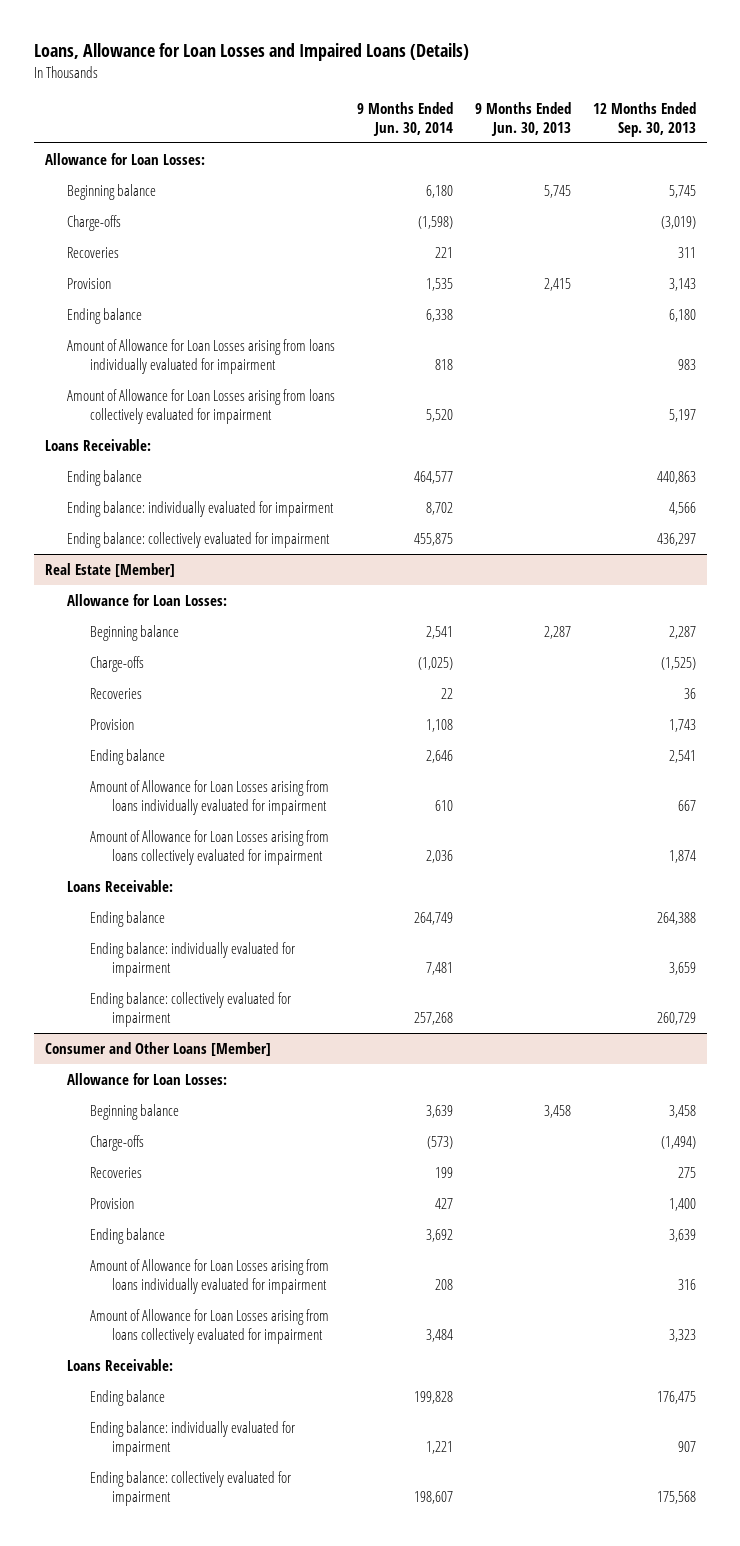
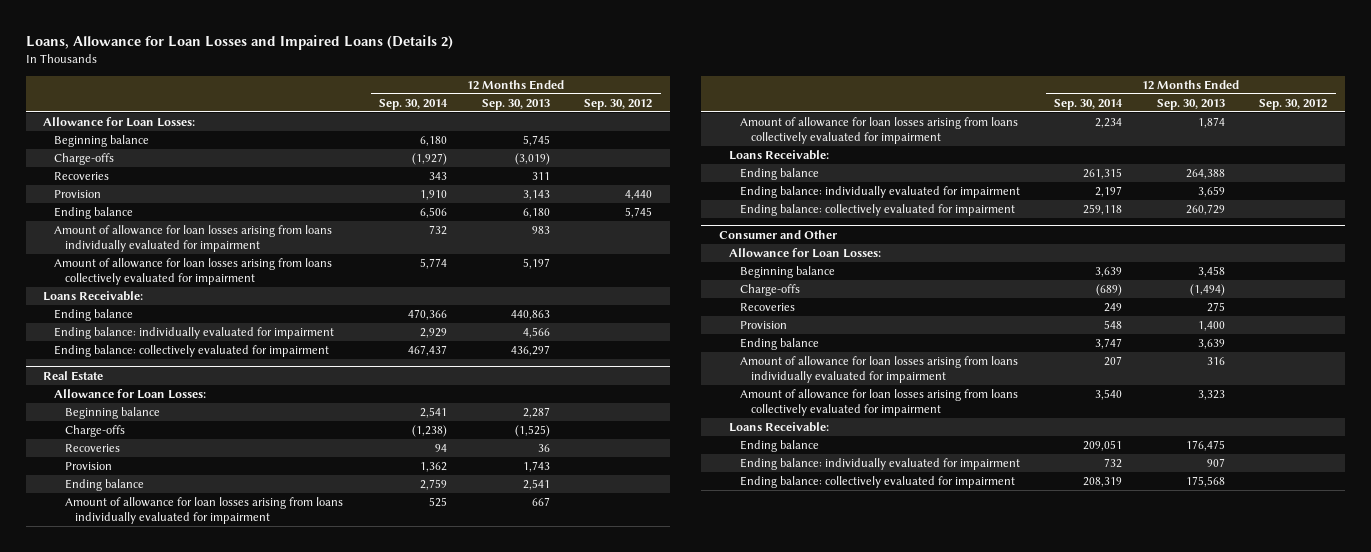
- Loans, Allowance for Loan Losses and Impaired Loans (Details)
+ Loans, Allowance for Loan Losses and Impaired Loans (Details 2)
- | 9 Months Ended Jun. 30, 2014 | 9 Months Ended Jun. 30, 2013 | 12 Months Ended Sep. 30, 2013
+ | 12 Months Ended Sep. 30, 2014 | 12 Months Ended Sep. 30, 2013 | 12 Months Ended Sep. 30, 2012
- Amount of Allowance for Loan Losses arising from loans individually evaluated for impairment | 818 | | 983
- Amount of Allowance for Loan Losses arising from loans collectively evaluated for impairment | 5,520 | | 5,197
+ Amount of allowance for loan losses arising from loans individually evaluated for impairment | 732 | 983 |
+ Amount of allowance for loan losses arising from loans collectively evaluated for impairment | 5,774 | 5,197 |
- Real Estate [Member]
+ Real Estate
- Amount of Allowance for Loan Losses arising from loans individually evaluated for impairment | 610 | | 667
- Amount of Allowance for Loan Losses arising from loans collectively evaluated for impairment | 2,036 | | 1,874
+ Amount of allowance for loan losses arising from loans individually evaluated for impairment | 525 | 667 |
+ Amount of allowance for loan losses arising from loans collectively evaluated for impairment | 2,234 | 1,874 |
- Consumer and Other Loans [Member]
+ Consumer and Other
- Amount of Allowance for Loan Losses arising from loans individually evaluated for impairment | 208 | | 316
- Amount of Allowance for Loan Losses arising from loans collectively evaluated for impairment | 3,484 | | 3,323
+ Amount of allowance for loan losses arising from loans individually evaluated for impairment | 207 | 316 |
+ Amount of allowance for loan losses arising from loans collectively evaluated for impairment | 3,540 | 3,323 |

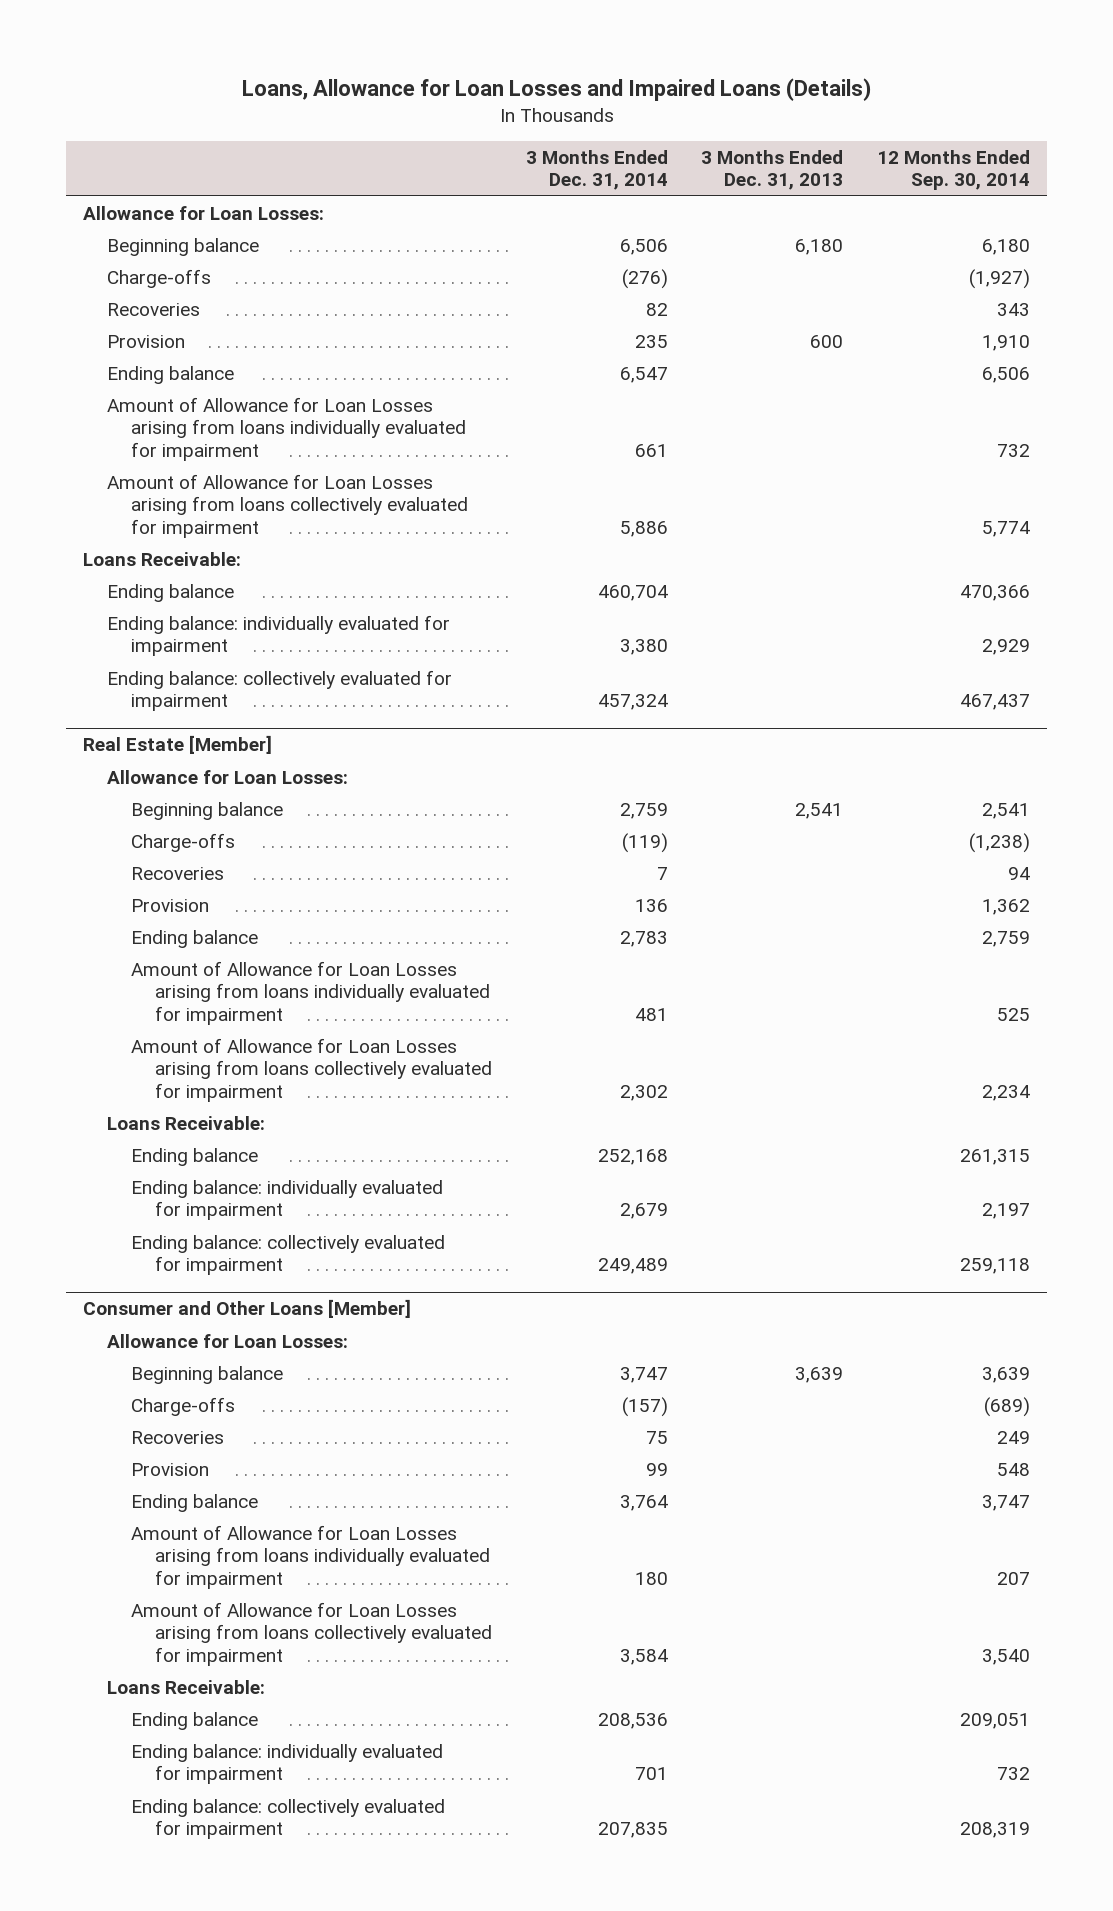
- Loans, Allowance for Loan Losses and Impaired Loans (Details 2)
+ Loans, Allowance for Loan Losses and Impaired Loans (Details)
- | 12 Months Ended Sep. 30, 2014 | 12 Months Ended Sep. 30, 2013 | 12 Months Ended Sep. 30, 2012
+ | 3 Months Ended Dec. 31, 2014 | 3 Months Ended Dec. 31, 2013 | 12 Months Ended Sep. 30, 2014
- Amount of allowance for loan losses arising from loans individually evaluated for impairment | 732 | 983 |
- Amount of allowance for loan losses arising from loans collectively evaluated for impairment | 5,774 | 5,197 |
+ Amount of Allowance for Loan Losses arising from loans individually evaluated for impairment | 661 | | 732
+ Amount of Allowance for Loan Losses arising from loans collectively evaluated for impairment | 5,886 | | 5,774
- Real Estate
+ Real Estate [Member]
- Amount of allowance for loan losses arising from loans individually evaluated for impairment | 525 | 667 |
- Amount of allowance for loan losses arising from loans collectively evaluated for impairment | 2,234 | 1,874 |
+ Amount of Allowance for Loan Losses arising from loans individually evaluated for impairment | 481 | | 525
+ Amount of Allowance for Loan Losses arising from loans collectively evaluated for impairment | 2,302 | | 2,234
- Consumer and Other
+ Consumer and Other Loans [Member]
- Amount of allowance for loan losses arising from loans individually evaluated for impairment | 207 | 316 |
- Amount of allowance for loan losses arising from loans collectively evaluated for impairment | 3,540 | 3,323 |
+ Amount of Allowance for Loan Losses arising from loans individually evaluated for impairment | 180 | | 207
+ Amount of Allowance for Loan Losses arising from loans collectively evaluated for impairment | 3,584 | | 3,540

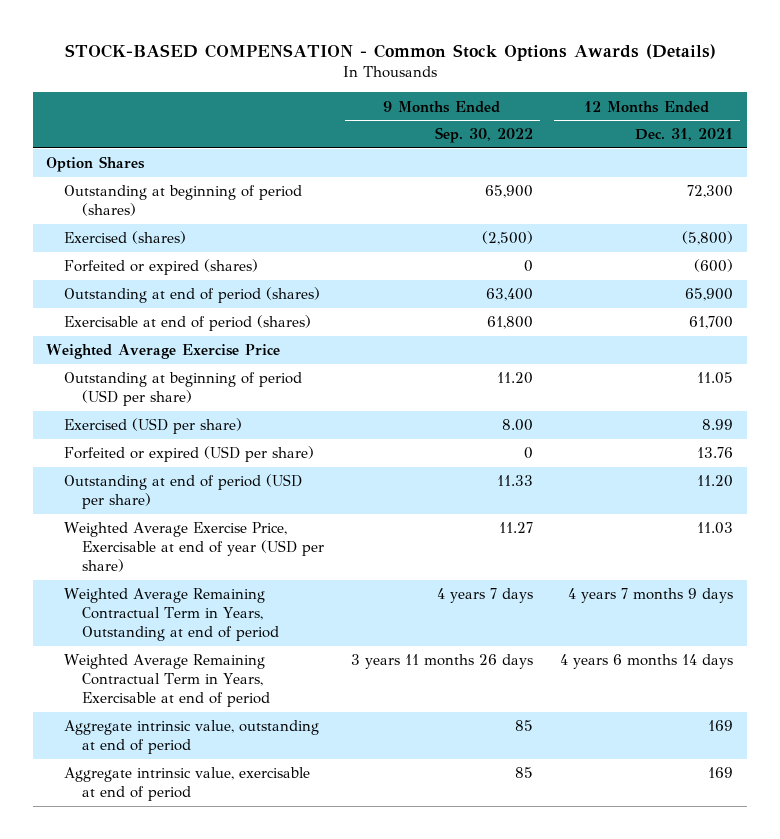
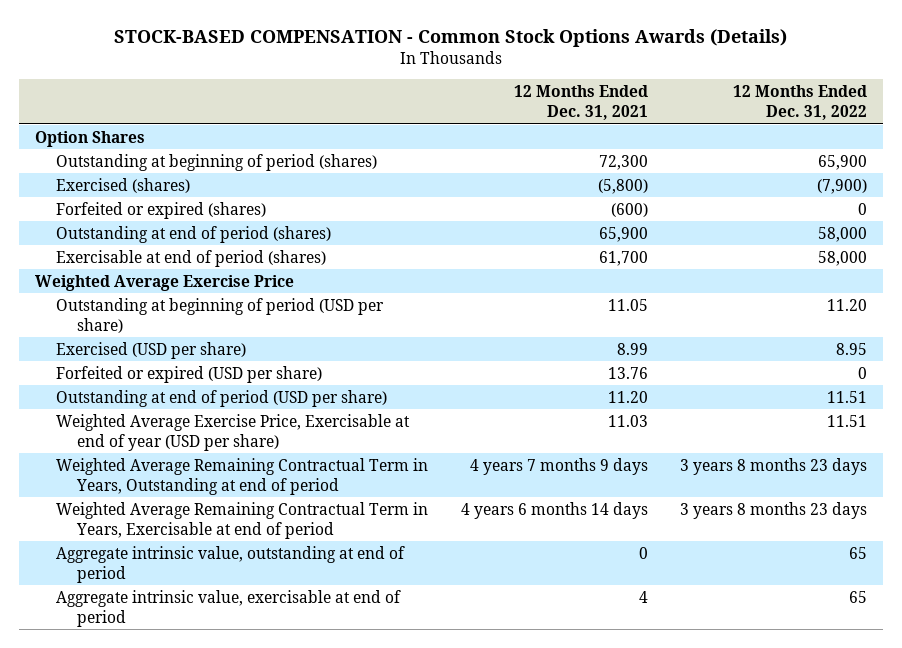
- | 9 Months Ended Sep. 30, 2022 | 12 Months Ended Dec. 31, 2021
+ | 12 Months Ended Dec. 31, 2021 | 12 Months Ended Dec. 31, 2022
- Aggregate intrinsic value, outstanding at end of period | 85 | 169
- Aggregate intrinsic value, exercisable at end of period | 85 | 169
+ Aggregate intrinsic value, outstanding at end of period | 0 | 65
+ Aggregate intrinsic value, exercisable at end of period | 4 | 65

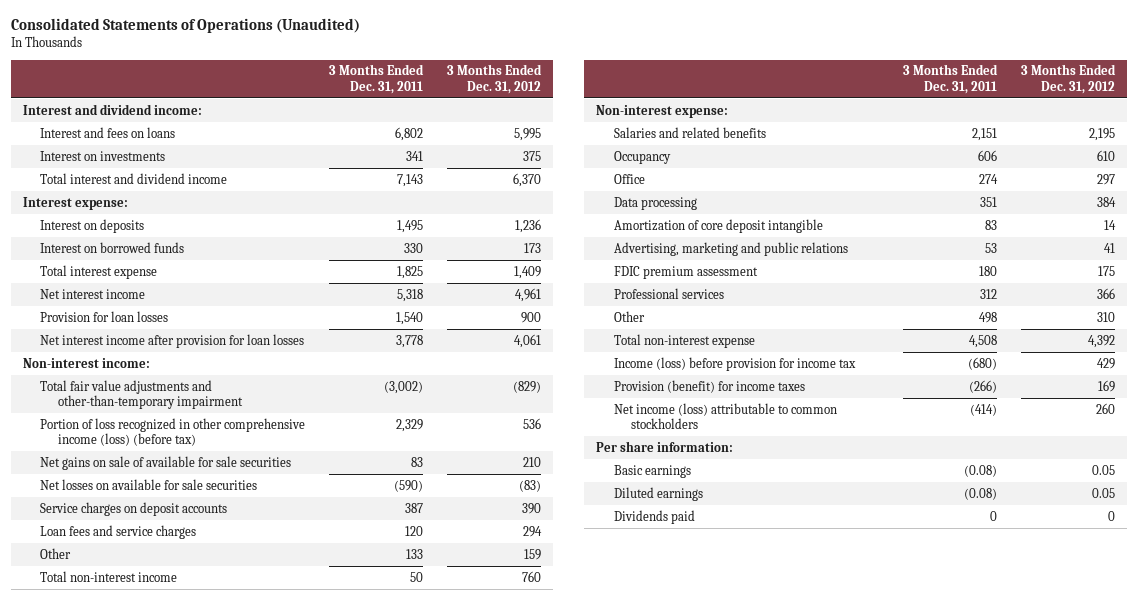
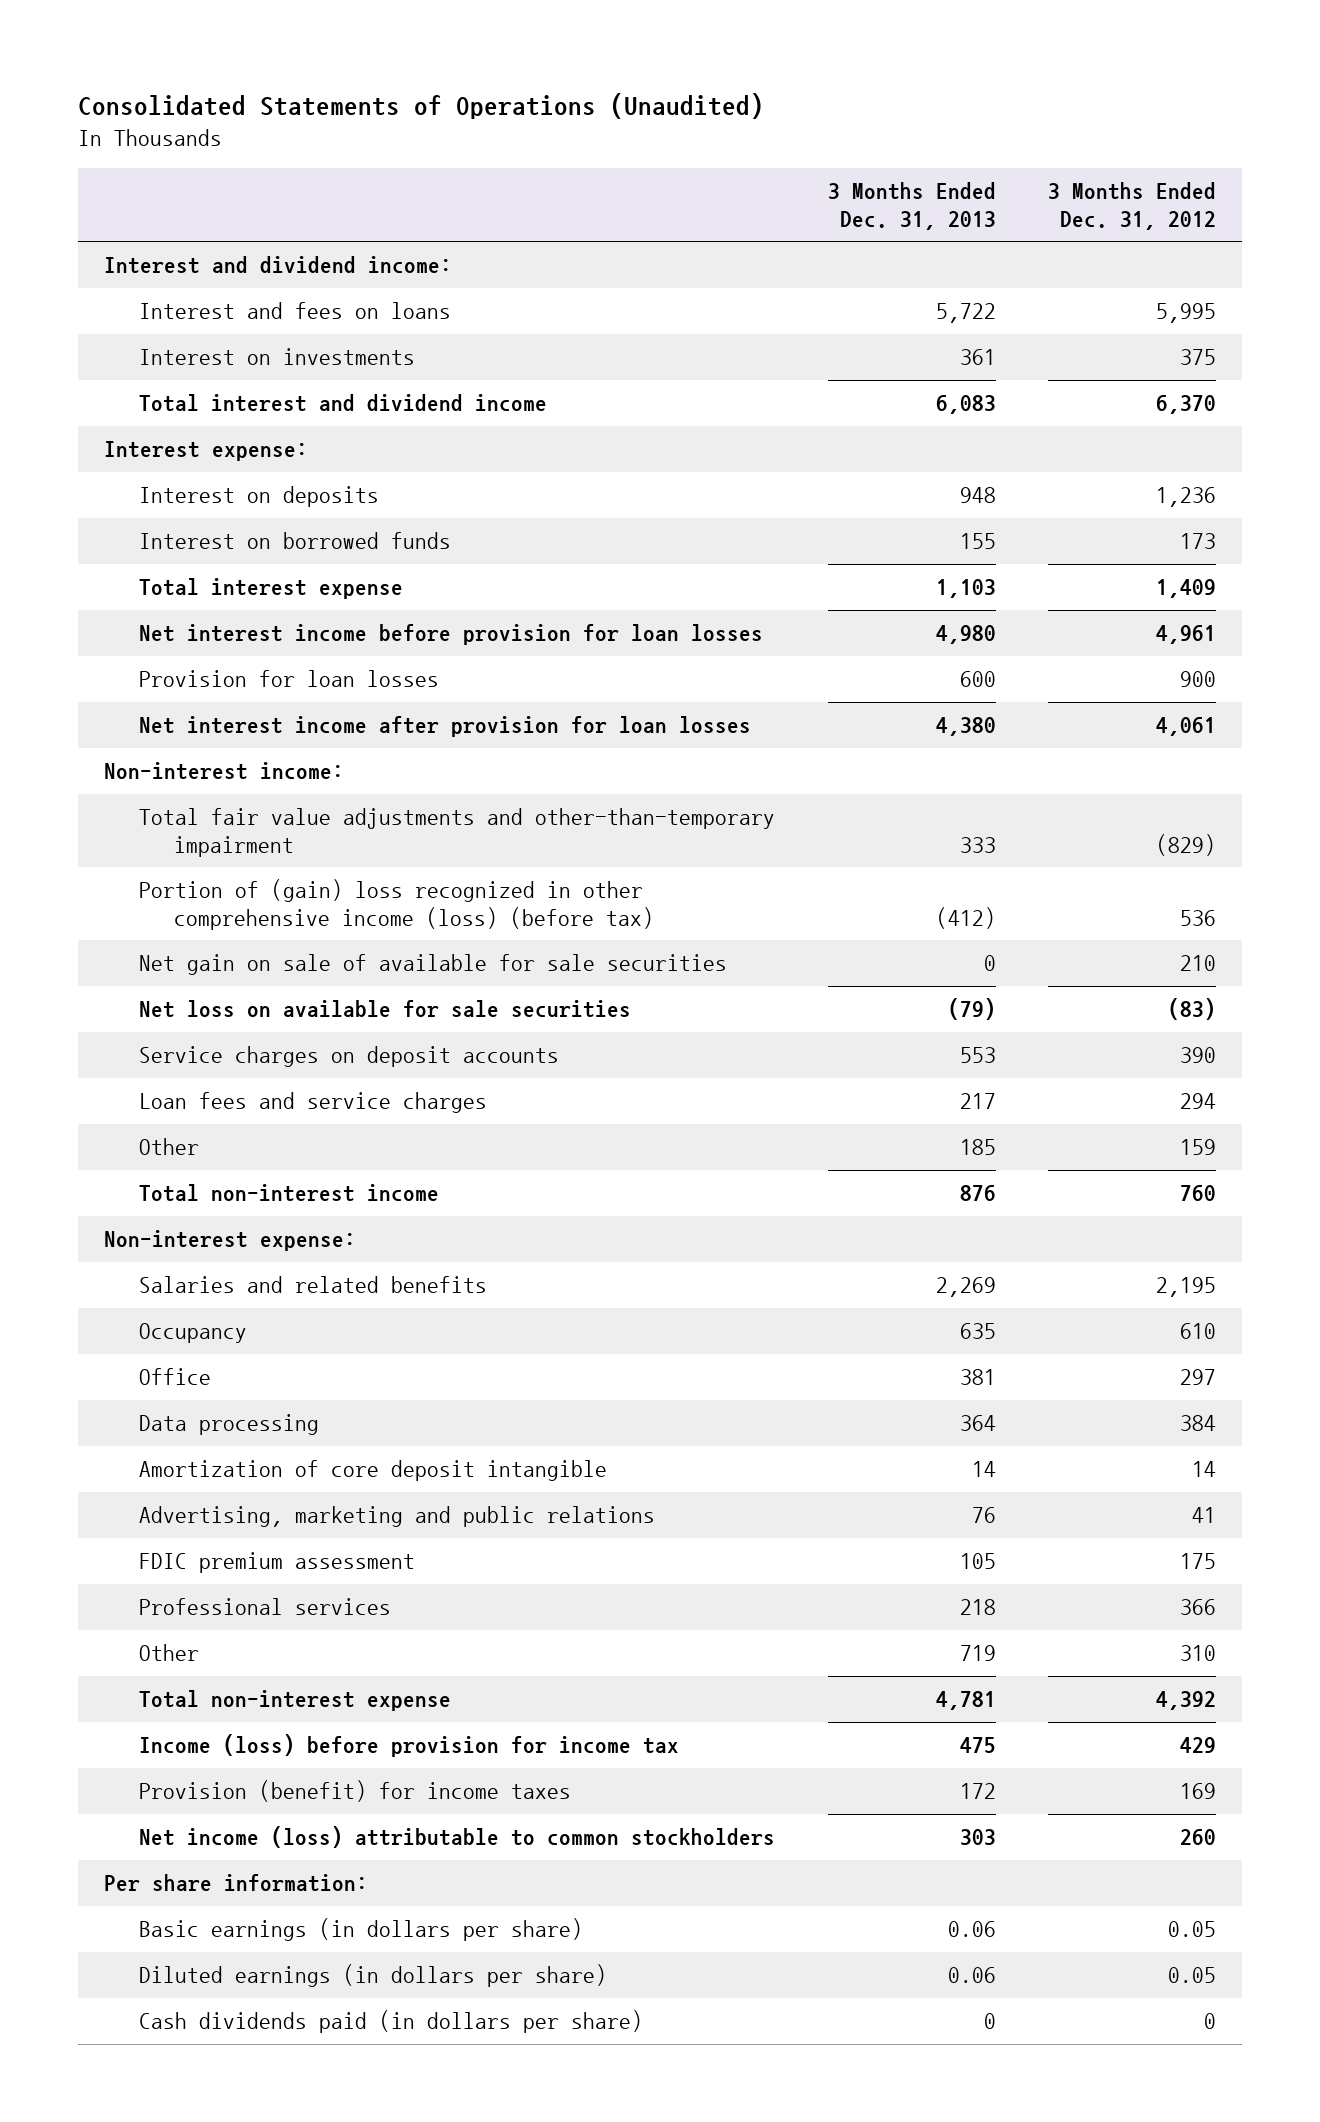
- | 3 Months Ended Dec. 31, 2011 | 3 Months Ended Dec. 31, 2012
+ | 3 Months Ended Dec. 31, 2013 | 3 Months Ended Dec. 31, 2012
- Net interest income | 5,318 | 4,961
+ Net interest income before provision for loan losses | 4,980 | 4,961
- Portion of loss recognized in other comprehensive income (loss) (before tax) | 2,329 | 536
- Net gains on sale of available for sale securities | 83 | 210
- Net losses on available for sale securities | (590) | (83)
+ Portion of (gain) loss recognized in other comprehensive income (loss) (before tax) | (412) | 536
+ Net gain on sale of available for sale securities | 0 | 210
+ Net loss on available for sale securities | (79) | (83)
- Basic earnings | (0.08) | 0.05
- Diluted earnings | (0.08) | 0.05
- Dividends paid | 0 | 0
+ Basic earnings (in dollars per share) | 0.06 | 0.05
+ Diluted earnings (in dollars per share) | 0.06 | 0.05
+ Cash dividends paid (in dollars per share) | 0 | 0

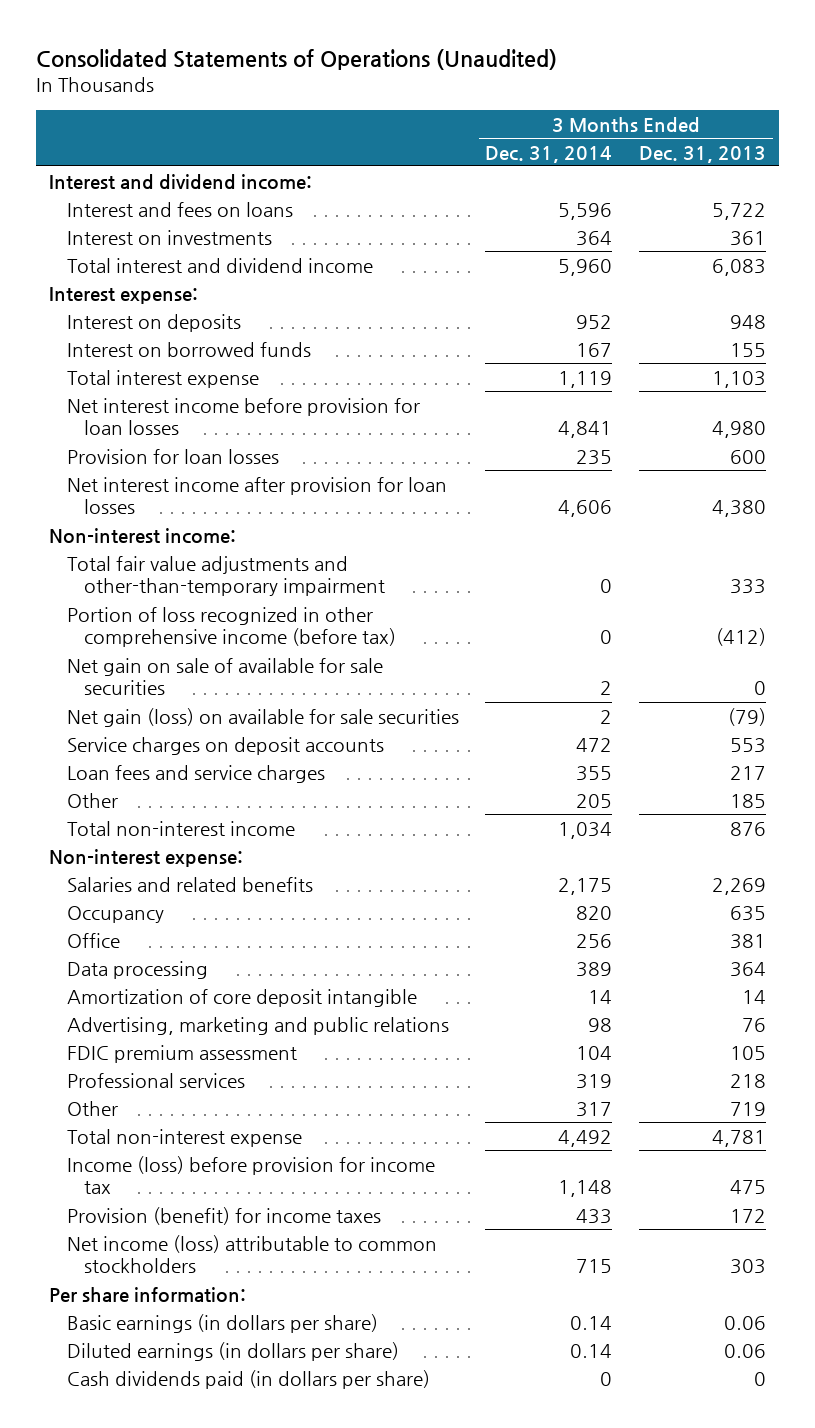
- | 3 Months Ended Dec. 31, 2013 | 3 Months Ended Dec. 31, 2012
+ | 3 Months Ended Dec. 31, 2014 | 3 Months Ended Dec. 31, 2013
- Portion of (gain) loss recognized in other comprehensive income (loss) (before tax) | (412) | 536
+ Portion of loss recognized in other comprehensive income (before tax) | 0 | (412)
- Net loss on available for sale securities | (79) | (83)
+ Net gain (loss) on available for sale securities | 2 | (79)

